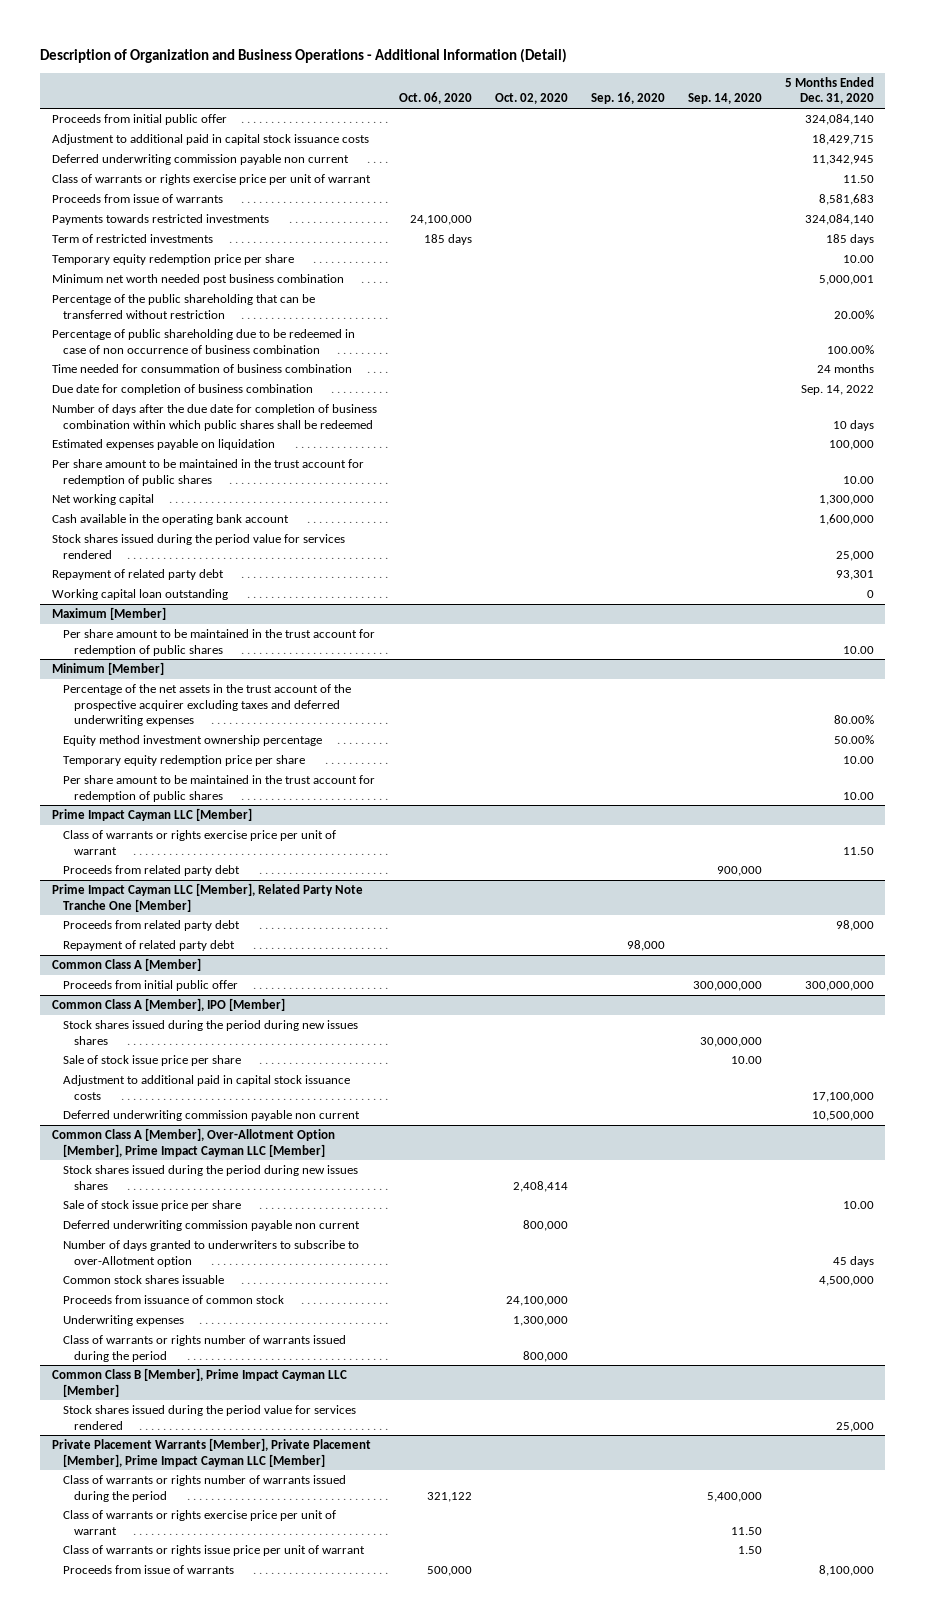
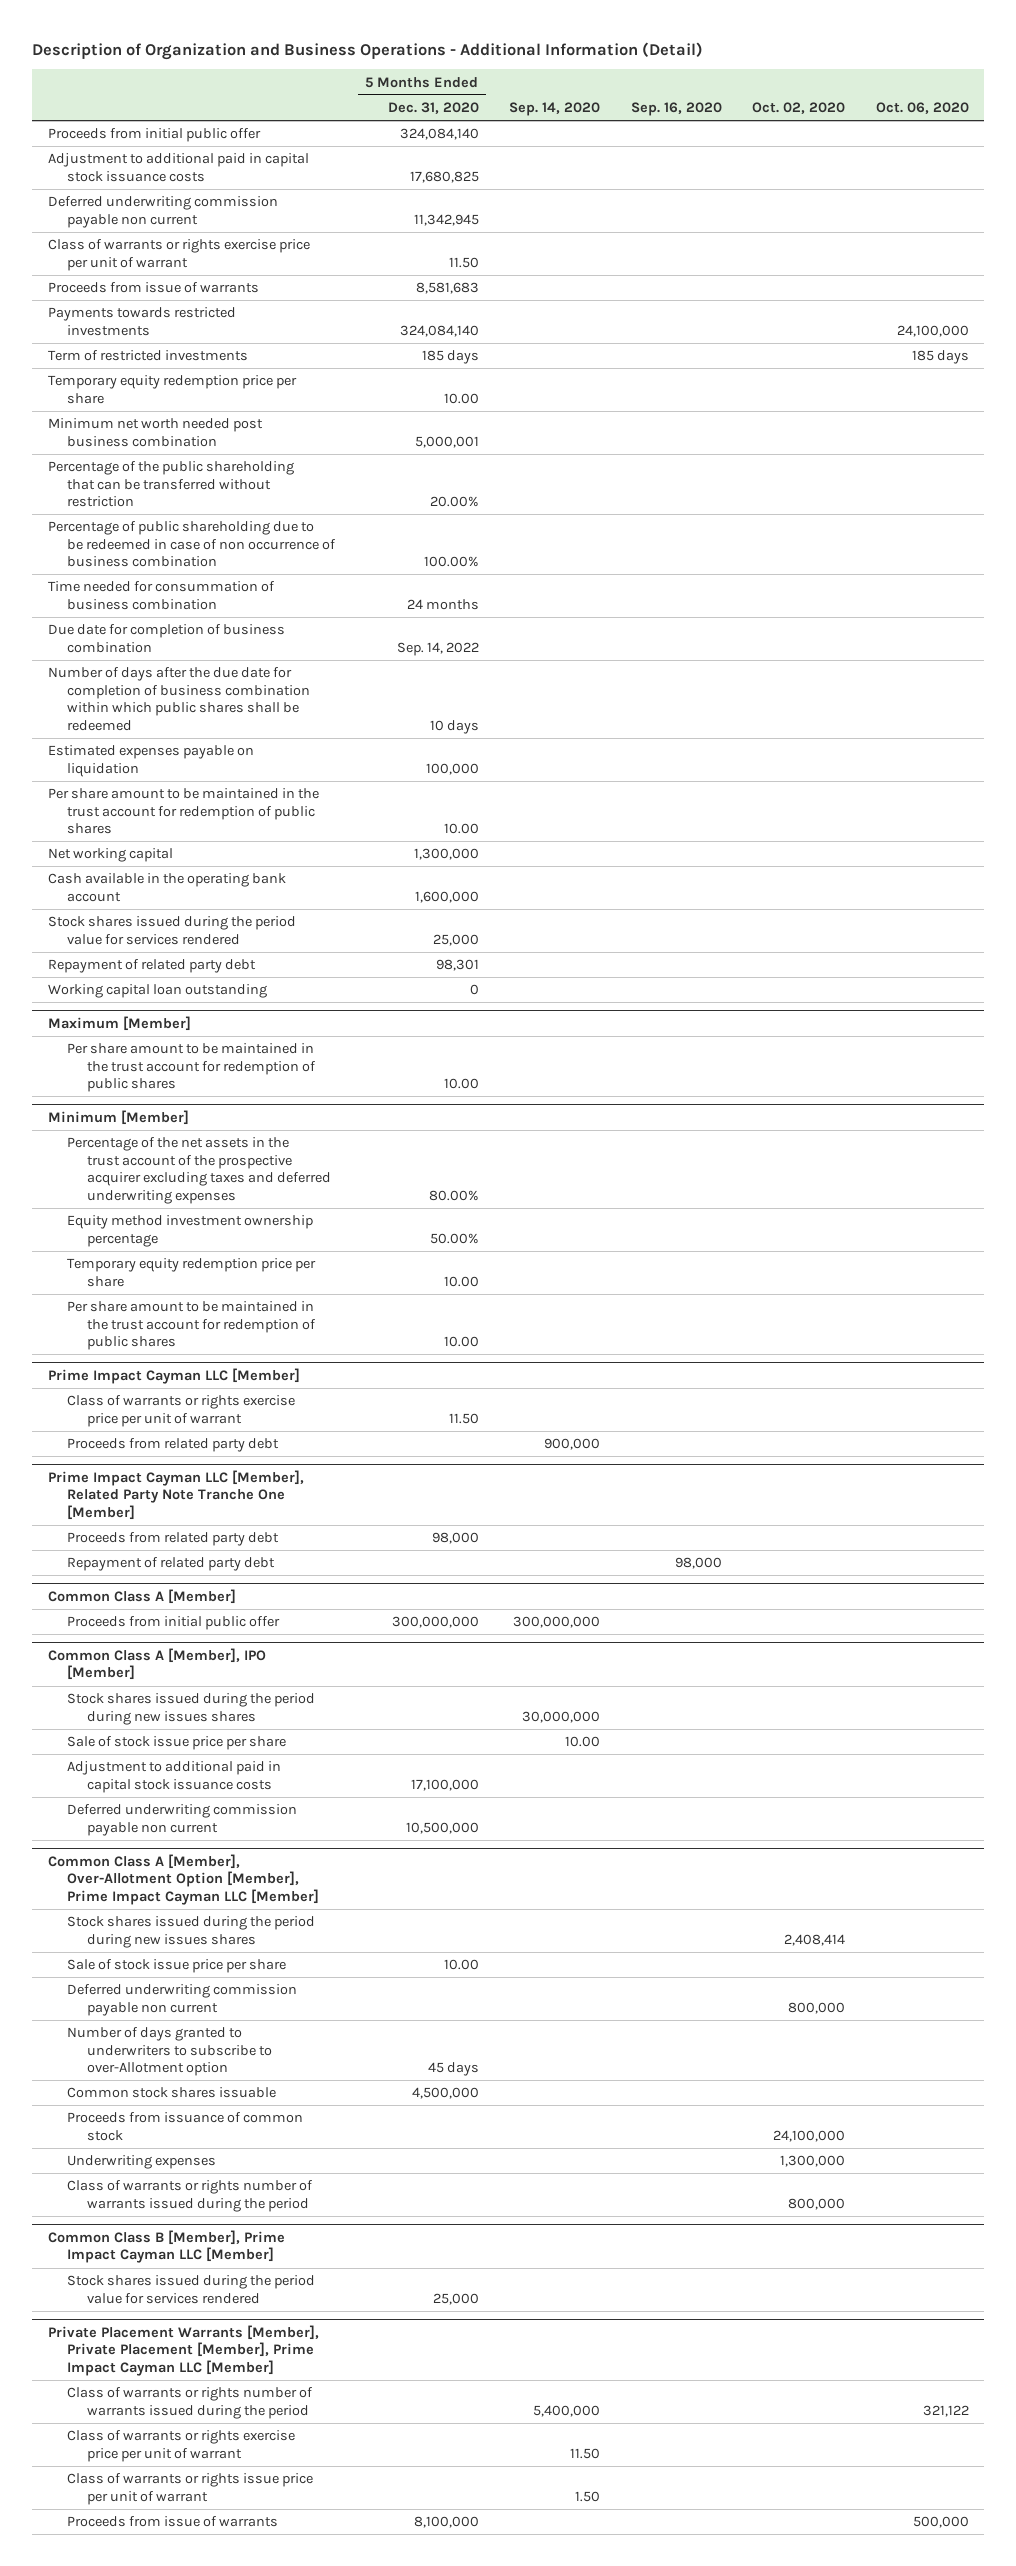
- | Oct. 06, 2020 | Oct. 02, 2020 | Sep. 16, 2020 | Sep. 14, 2020 | 5 Months Ended Dec. 31, 2020
+ | 5 Months Ended Dec. 31, 2020 | Sep. 14, 2020 | Sep. 16, 2020 | Oct. 02, 2020 | Oct. 06, 2020
- Adjustment to additional paid in capital stock issuance costs | | | | | 18,429,715
+ Adjustment to additional paid in capital stock issuance costs | 17,680,825 | | | |
- Repayment of related party debt | | | | | 93,301
+ Repayment of related party debt | 98,301 | | | |

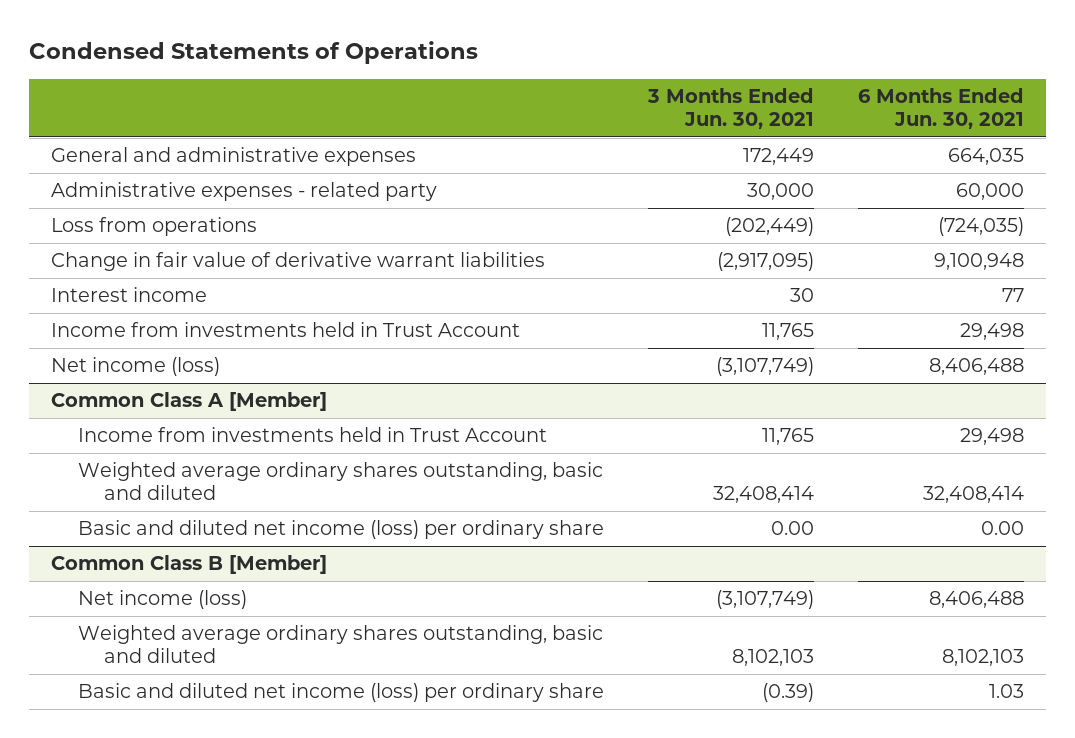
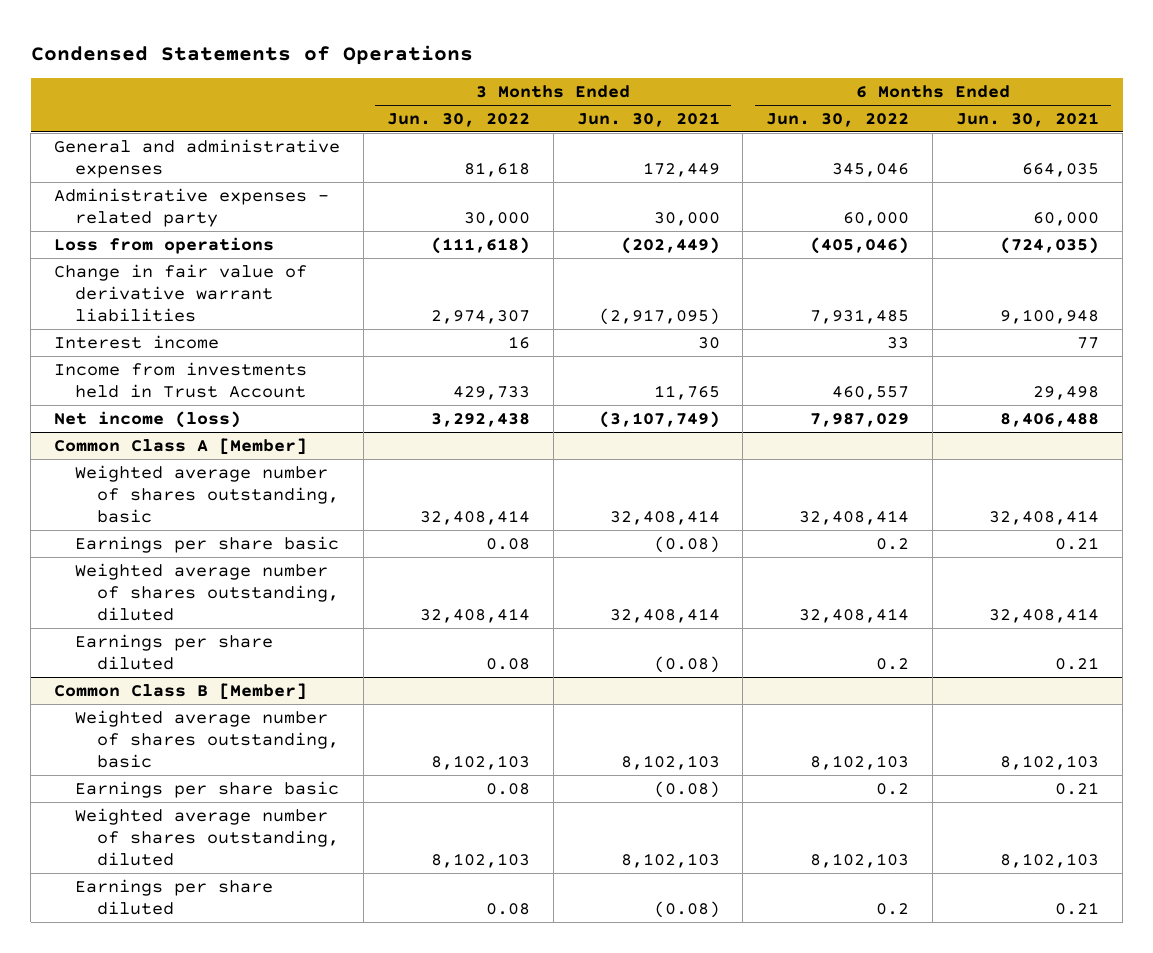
- | 3 Months Ended Jun. 30, 2021 | 6 Months Ended Jun. 30, 2021
+ | 3 Months Ended Jun. 30, 2022 | 3 Months Ended Jun. 30, 2021 | 6 Months Ended Jun. 30, 2022 | 6 Months Ended Jun. 30, 2021
@ Common Class A [Member]
- Income from investments held in Trust Account | 11,765 | 29,498
- Weighted average ordinary shares outstanding, basic and diluted | 32,408,414 | 32,408,414
- Basic and diluted net income (loss) per ordinary share | 0.00 | 0.00
+ Weighted average number of shares outstanding, basic | 32,408,414 | 32,408,414 | 32,408,414 | 32,408,414
+ Earnings per share basic | 0.08 | (0.08) | 0.2 | 0.21
+ Weighted average number of shares outstanding, diluted | 32,408,414 | 32,408,414 | 32,408,414 | 32,408,414
+ Earnings per share diluted | 0.08 | (0.08) | 0.2 | 0.21
@ Common Class B [Member]
- Net income (loss) | (3,107,749) | 8,406,488
- Weighted average ordinary shares outstanding, basic and diluted | 8,102,103 | 8,102,103
- Basic and diluted net income (loss) per ordinary share | (0.39) | 1.03
+ Weighted average number of shares outstanding, basic | 8,102,103 | 8,102,103 | 8,102,103 | 8,102,103
+ Earnings per share basic | 0.08 | (0.08) | 0.2 | 0.21
+ Weighted average number of shares outstanding, diluted | 8,102,103 | 8,102,103 | 8,102,103 | 8,102,103
+ Earnings per share diluted | 0.08 | (0.08) | 0.2 | 0.21

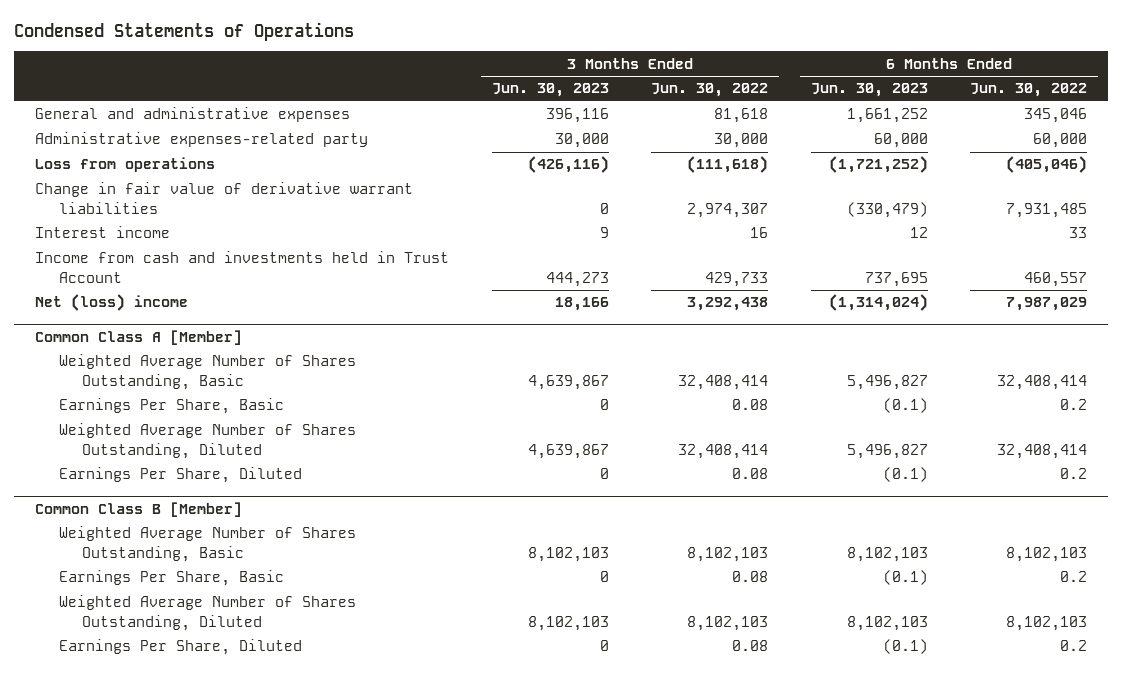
- | 3 Months Ended Jun. 30, 2022 | 3 Months Ended Jun. 30, 2021 | 6 Months Ended Jun. 30, 2022 | 6 Months Ended Jun. 30, 2021
+ | 3 Months Ended Jun. 30, 2023 | 3 Months Ended Jun. 30, 2022 | 6 Months Ended Jun. 30, 2023 | 6 Months Ended Jun. 30, 2022
- Administrative expenses - related party | 30,000 | 30,000 | 60,000 | 60,000
+ Administrative expenses-related party | 30,000 | 30,000 | 60,000 | 60,000
- Income from investments held in Trust Account | 429,733 | 11,765 | 460,557 | 29,498
- Net income (loss) | 3,292,438 | (3,107,749) | 7,987,029 | 8,406,488
+ Income from cash and investments held in Trust Account | 444,273 | 429,733 | 737,695 | 460,557
+ Net (loss) income | 18,166 | 3,292,438 | (1,314,024) | 7,987,029
@ Common Class A [Member]
- Weighted average number of shares outstanding, basic | 32,408,414 | 32,408,414 | 32,408,414 | 32,408,414
- Earnings per share basic | 0.08 | (0.08) | 0.2 | 0.21
- Weighted average number of shares outstanding, diluted | 32,408,414 | 32,408,414 | 32,408,414 | 32,408,414
- Earnings per share diluted | 0.08 | (0.08) | 0.2 | 0.21
+ Weighted Average Number of Shares Outstanding, Basic | 4,639,867 | 32,408,414 | 5,496,827 | 32,408,414
+ Earnings Per Share, Basic | 0 | 0.08 | (0.1) | 0.2
+ Weighted Average Number of Shares Outstanding, Diluted | 4,639,867 | 32,408,414 | 5,496,827 | 32,408,414
+ Earnings Per Share, Diluted | 0 | 0.08 | (0.1) | 0.2
@ Common Class B [Member]
- Weighted average number of shares outstanding, basic | 8,102,103 | 8,102,103 | 8,102,103 | 8,102,103
- Earnings per share basic | 0.08 | (0.08) | 0.2 | 0.21
- Weighted average number of shares outstanding, diluted | 8,102,103 | 8,102,103 | 8,102,103 | 8,102,103
- Earnings per share diluted | 0.08 | (0.08) | 0.2 | 0.21
+ Weighted Average Number of Shares Outstanding, Basic | 8,102,103 | 8,102,103 | 8,102,103 | 8,102,103
+ Earnings Per Share, Basic | 0 | 0.08 | (0.1) | 0.2
+ Weighted Average Number of Shares Outstanding, Diluted | 8,102,103 | 8,102,103 | 8,102,103 | 8,102,103
+ Earnings Per Share, Diluted | 0 | 0.08 | (0.1) | 0.2

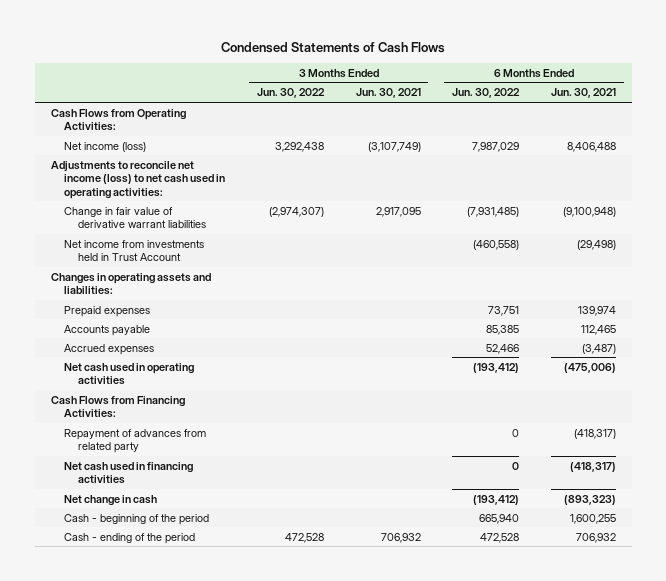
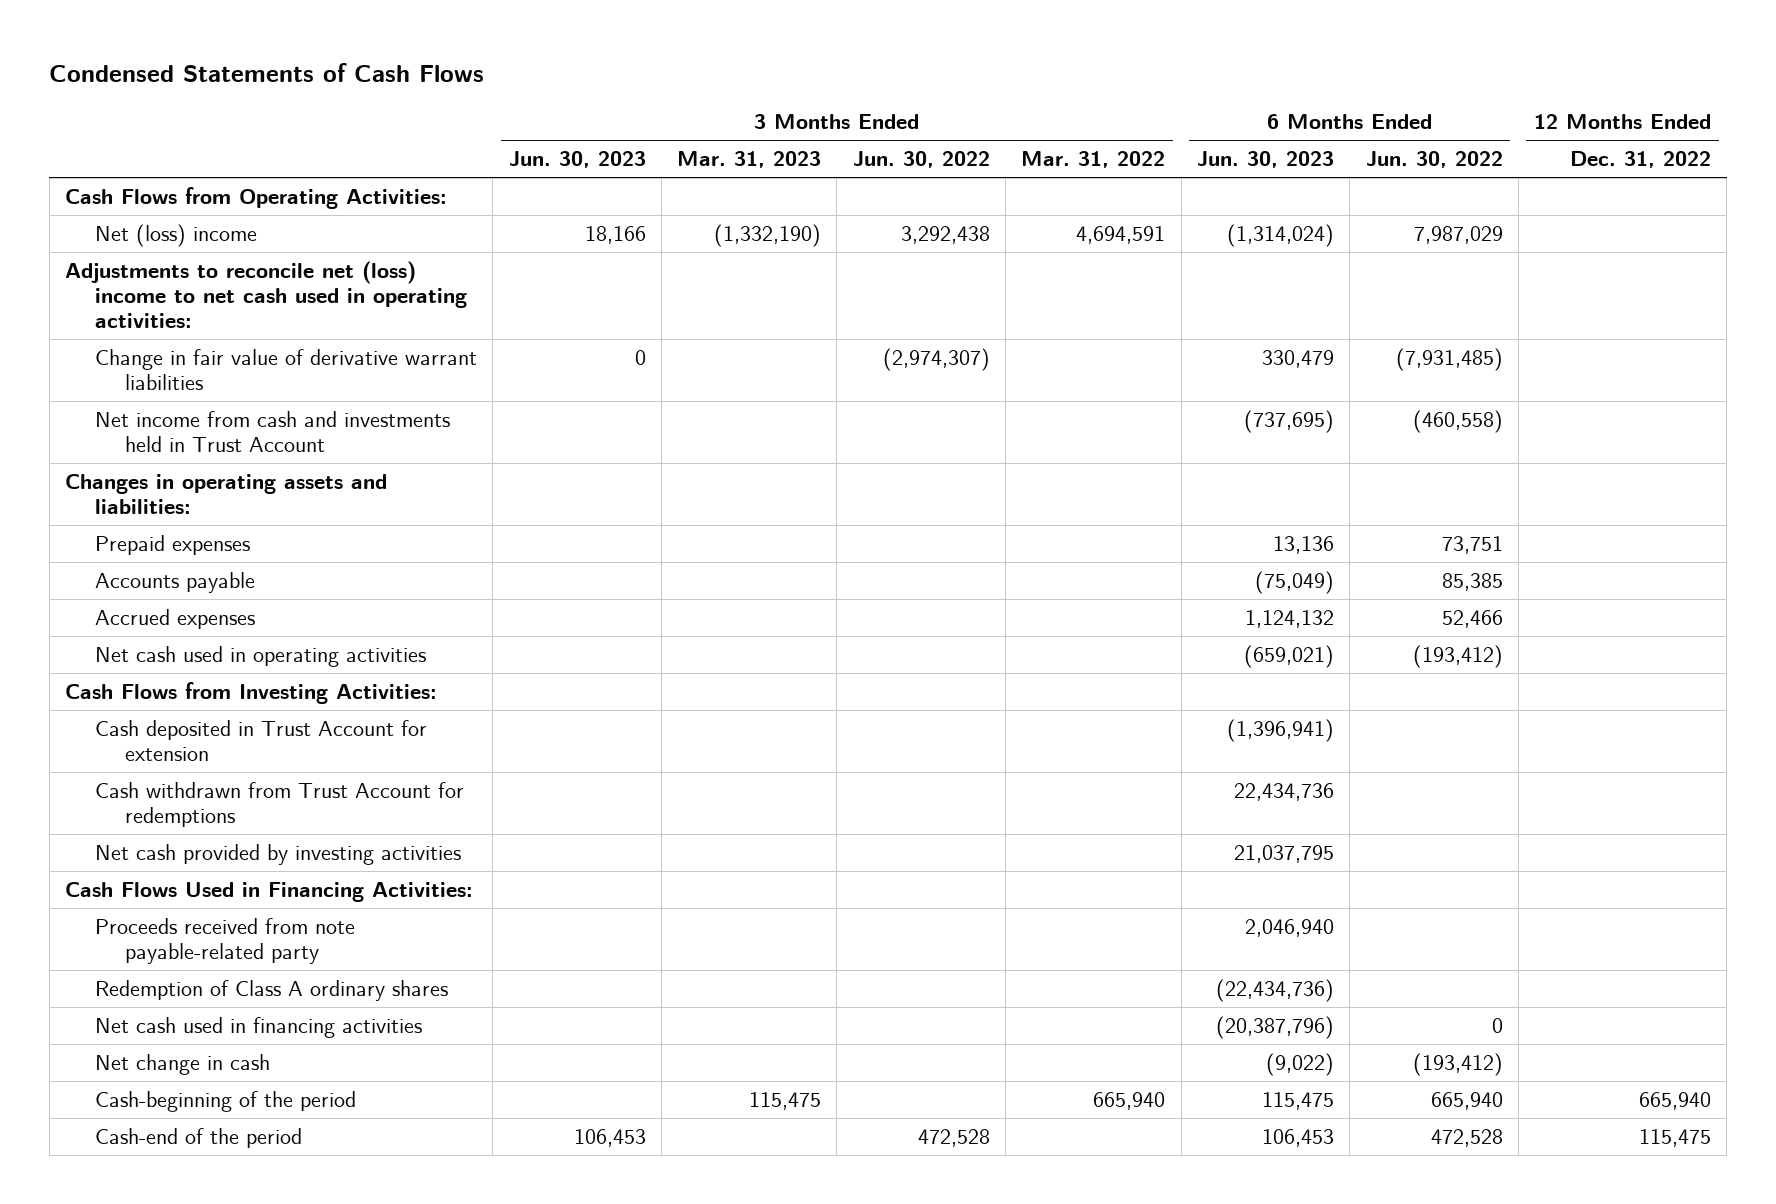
- | 3 Months Ended Jun. 30, 2022 | 3 Months Ended Jun. 30, 2021 | 6 Months Ended Jun. 30, 2022 | 6 Months Ended Jun. 30, 2021
+ | 3 Months Ended Jun. 30, 2023 | 3 Months Ended Mar. 31, 2023 | 3 Months Ended Jun. 30, 2022 | 3 Months Ended Mar. 31, 2022 | 6 Months Ended Jun. 30, 2023 | 6 Months Ended Jun. 30, 2022 | 12 Months Ended Dec. 31, 2022
- Net income (loss) | 3,292,438 | (3,107,749) | 7,987,029 | 8,406,488
- Adjustments to reconcile net income (loss) to net cash used in operating activities:
+ Net (loss) income | 18,166 | (1,332,190) | 3,292,438 | 4,694,591 | (1,314,024) | 7,987,029 |
+ Adjustments to reconcile net (loss) income to net cash used in operating activities:
- Net income from investments held in Trust Account | | | (460,558) | (29,498)
+ Net income from cash and investments held in Trust Account | | | | | (737,695) | (460,558) |
- Cash Flows from Financing Activities:
- Repayment of advances from related party | | | 0 | (418,317)
+ Cash Flows from Investing Activities:
+ Cash deposited in Trust Account for extension | | | | | (1,396,941) | |
+ Cash withdrawn from Trust Account for redemptions | | | | | 22,434,736 | |
+ Net cash provided by investing activities | | | | | 21,037,795 | |
+ Cash Flows Used in Financing Activities:
+ Proceeds received from note payable-related party | | | | | 2,046,940 | |
+ Redemption of Class A ordinary shares | | | | | (22,434,736) | |
- Cash - beginning of the period | | | 665,940 | 1,600,255
- Cash - ending of the period | 472,528 | 706,932 | 472,528 | 706,932
+ Cash-beginning of the period | | 115,475 | | 665,940 | 115,475 | 665,940 | 665,940
+ Cash-end of the period | 106,453 | | 472,528 | | 106,453 | 472,528 | 115,475

